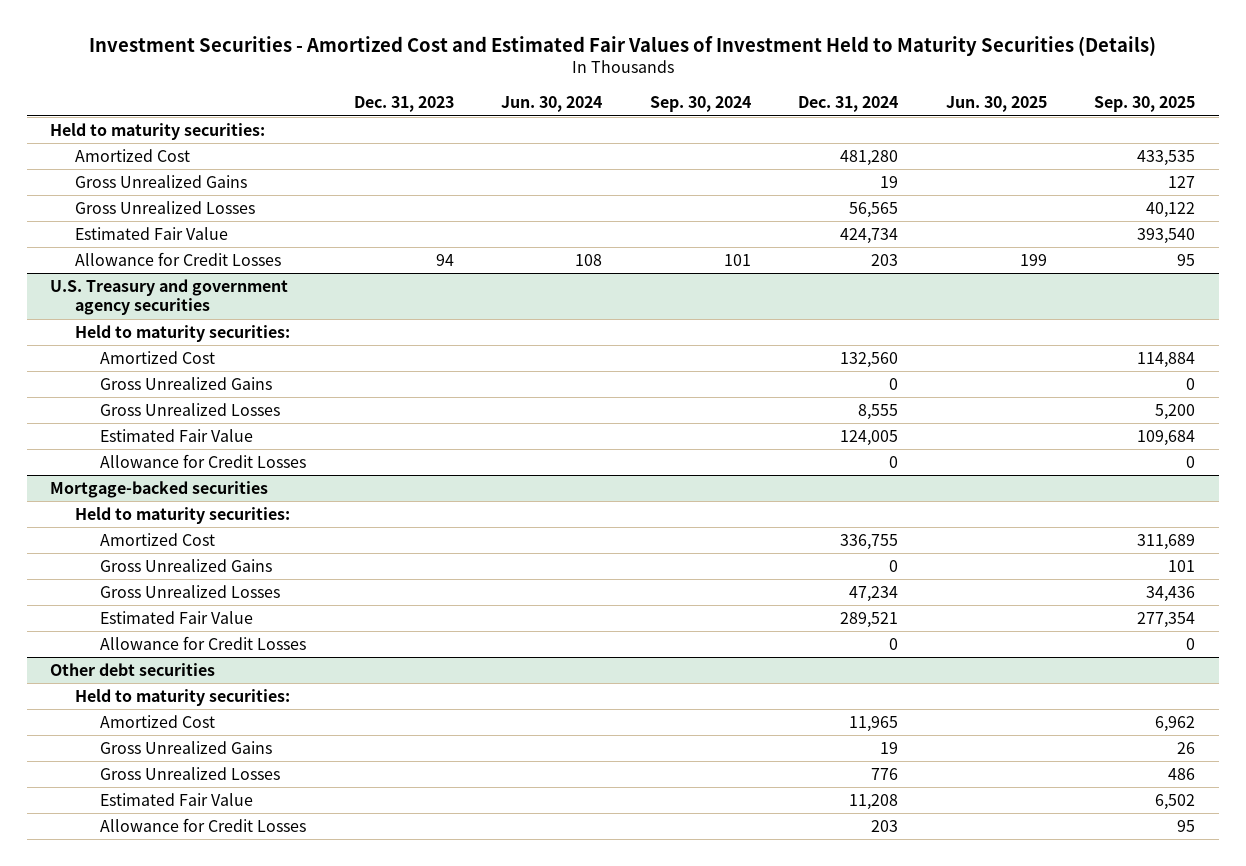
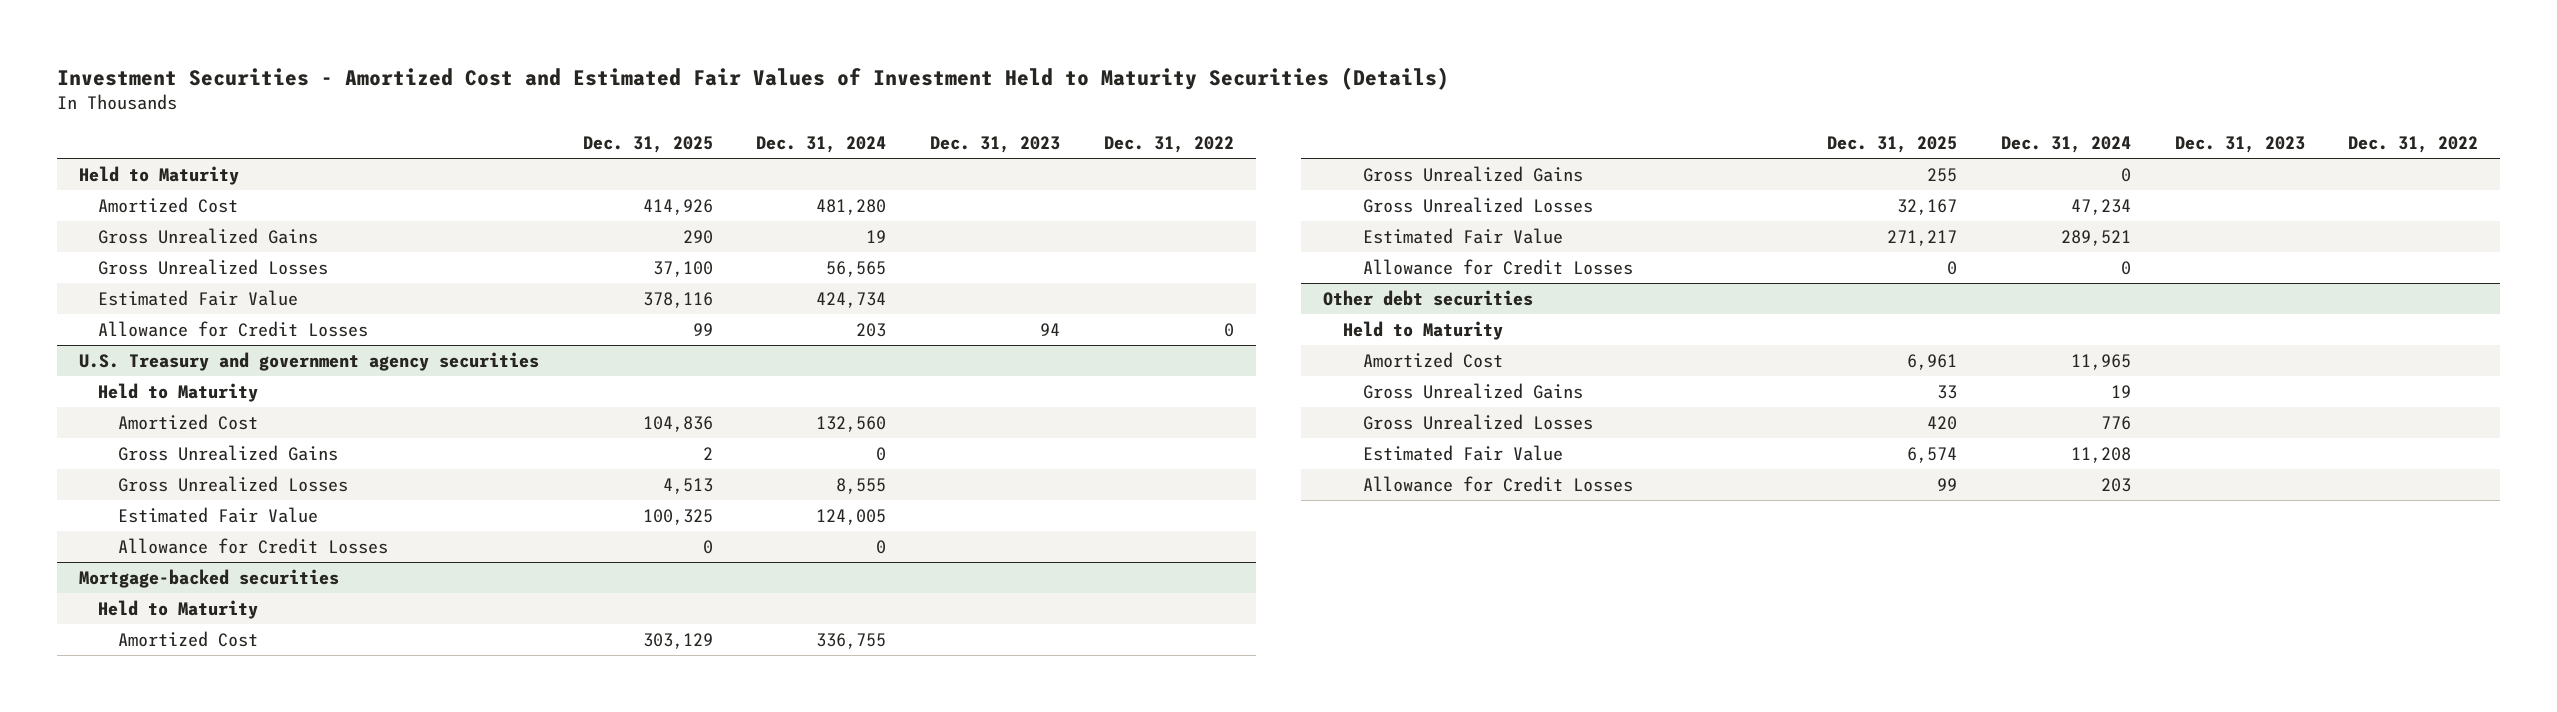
- | Dec. 31, 2023 | Jun. 30, 2024 | Sep. 30, 2024 | Dec. 31, 2024 | Jun. 30, 2025 | Sep. 30, 2025
+ | Dec. 31, 2025 | Dec. 31, 2024 | Dec. 31, 2023 | Dec. 31, 2022
- Held to maturity securities:
+ Held to Maturity
@ U.S. Treasury and government agency securities
- Held to maturity securities:
+ Held to Maturity
@ Mortgage-backed securities
- Held to maturity securities:
+ Held to Maturity
@ Other debt securities
- Held to maturity securities:
+ Held to Maturity

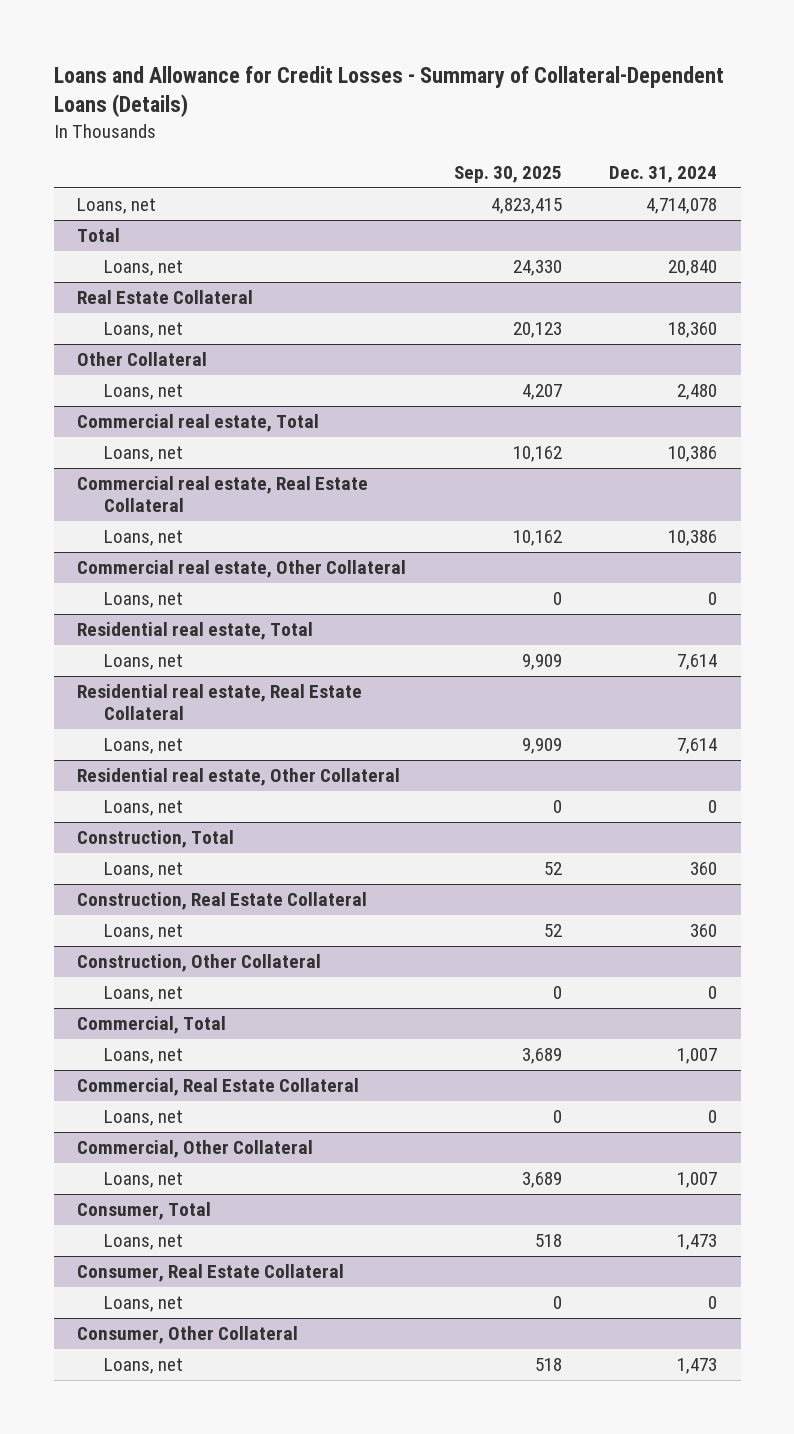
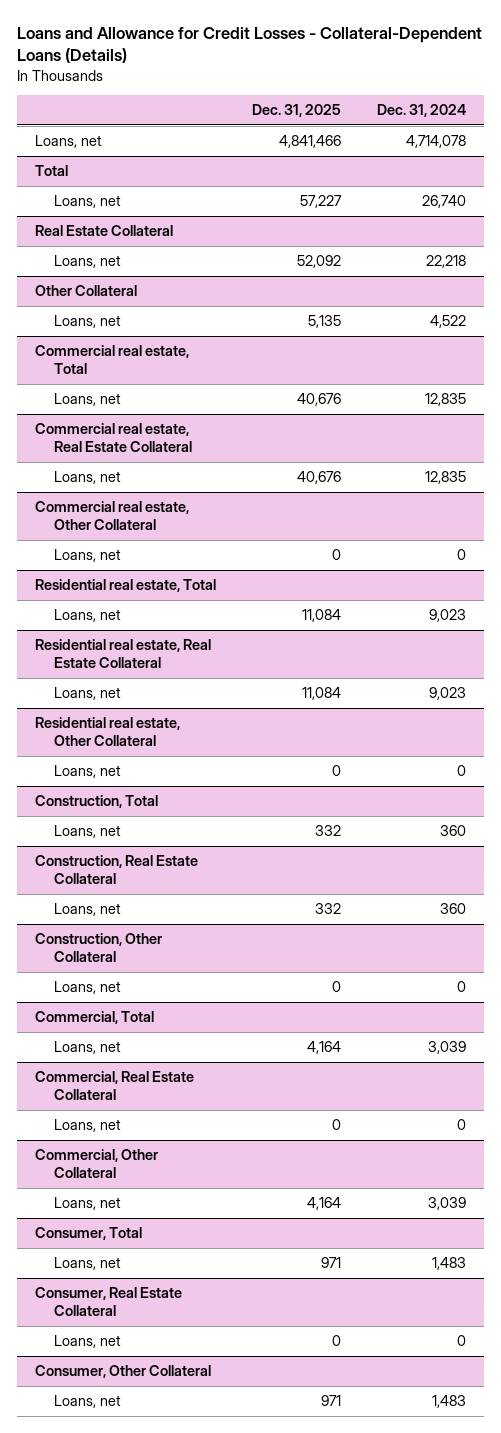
- Loans and Allowance for Credit Losses - Summary of Collateral-Dependent Loans (Details)
+ Loans and Allowance for Credit Losses - Collateral-Dependent Loans (Details)
- | Sep. 30, 2025 | Dec. 31, 2024
+ | Dec. 31, 2025 | Dec. 31, 2024
@ Total
- Loans, net | 24,330 | 20,840
+ Loans, net | 57,227 | 26,740
@ Real Estate Collateral
- Loans, net | 20,123 | 18,360
+ Loans, net | 52,092 | 22,218
@ Other Collateral
- Loans, net | 4,207 | 2,480
+ Loans, net | 5,135 | 4,522
@ Commercial real estate, Total
- Loans, net | 10,162 | 10,386
+ Loans, net | 40,676 | 12,835
@ Commercial real estate, Real Estate Collateral
- Loans, net | 10,162 | 10,386
+ Loans, net | 40,676 | 12,835
@ Residential real estate, Total
- Loans, net | 9,909 | 7,614
+ Loans, net | 11,084 | 9,023
@ Residential real estate, Real Estate Collateral
- Loans, net | 9,909 | 7,614
+ Loans, net | 11,084 | 9,023
@ Commercial, Total
- Loans, net | 3,689 | 1,007
+ Loans, net | 4,164 | 3,039
@ Commercial, Other Collateral
- Loans, net | 3,689 | 1,007
+ Loans, net | 4,164 | 3,039
@ Consumer, Total
- Loans, net | 518 | 1,473
+ Loans, net | 971 | 1,483
@ Consumer, Other Collateral
- Loans, net | 518 | 1,473
+ Loans, net | 971 | 1,483

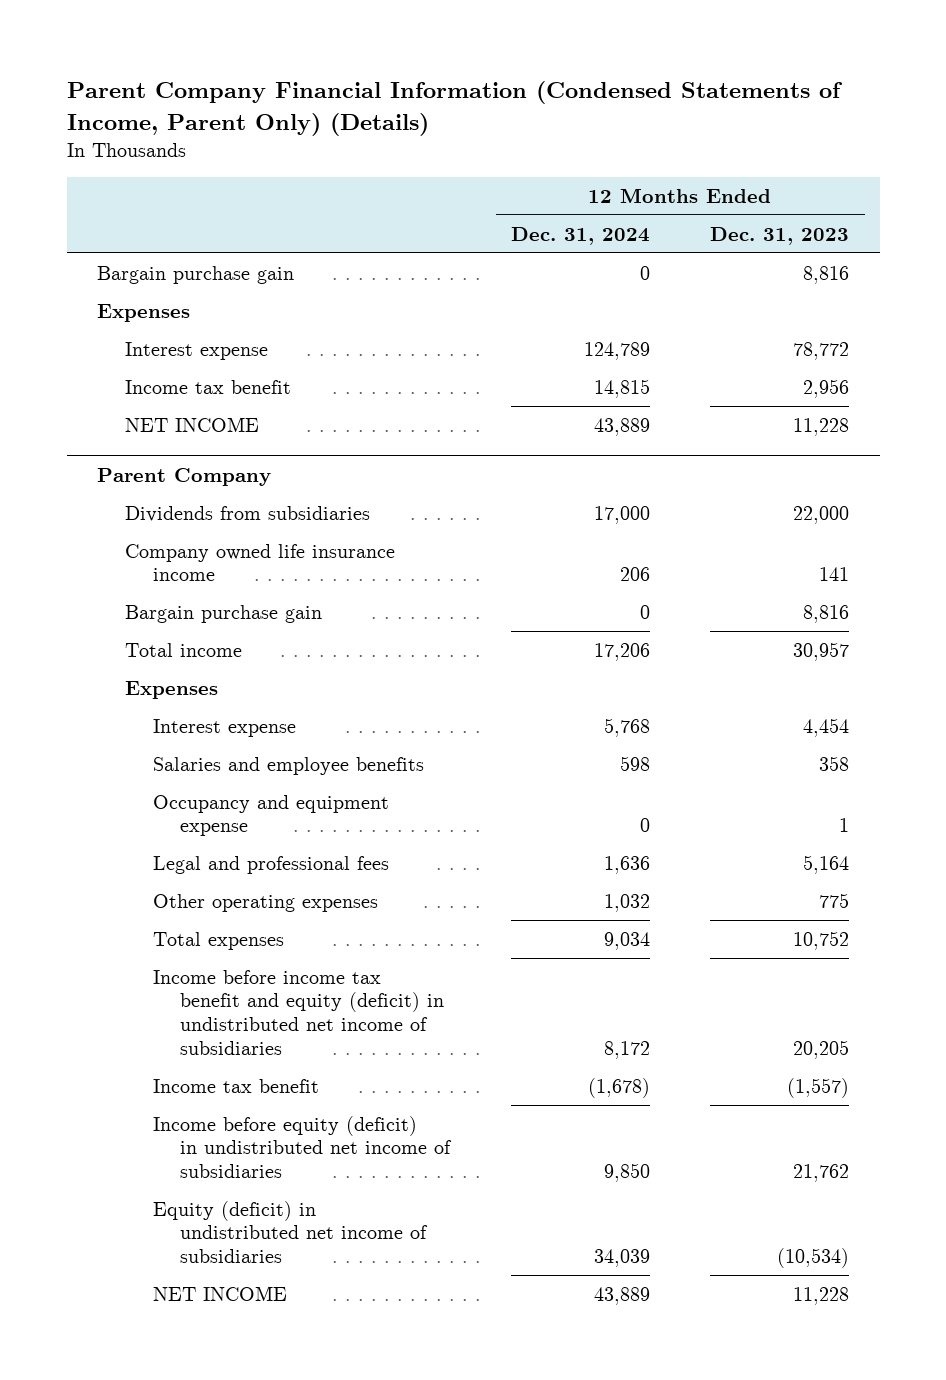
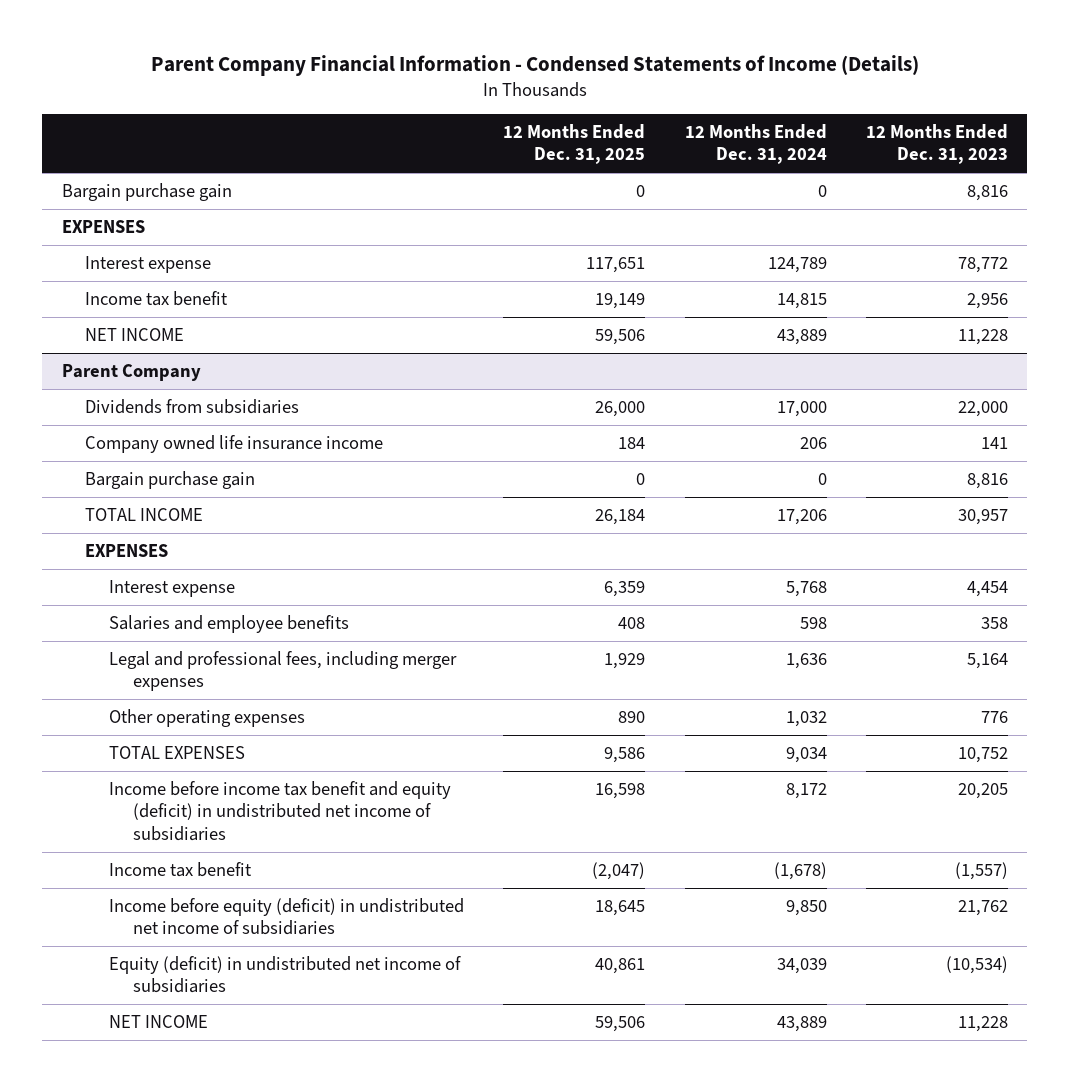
- Parent Company Financial Information (Condensed Statements of Income, Parent Only) (Details)
+ Parent Company Financial Information - Condensed Statements of Income (Details)
- | 12 Months Ended Dec. 31, 2024 | 12 Months Ended Dec. 31, 2023
+ | 12 Months Ended Dec. 31, 2025 | 12 Months Ended Dec. 31, 2024 | 12 Months Ended Dec. 31, 2023
- Expenses
+ EXPENSES
@ Parent Company
- Total income | 17,206 | 30,957
- Expenses
+ TOTAL INCOME | 26,184 | 17,206 | 30,957
+ EXPENSES
- Occupancy and equipment expense | 0 | 1
- Legal and professional fees | 1,636 | 5,164
- Other operating expenses | 1,032 | 775
- Total expenses | 9,034 | 10,752
+ Legal and professional fees, including merger expenses | 1,929 | 1,636 | 5,164
+ Other operating expenses | 890 | 1,032 | 776
+ TOTAL EXPENSES | 9,586 | 9,034 | 10,752

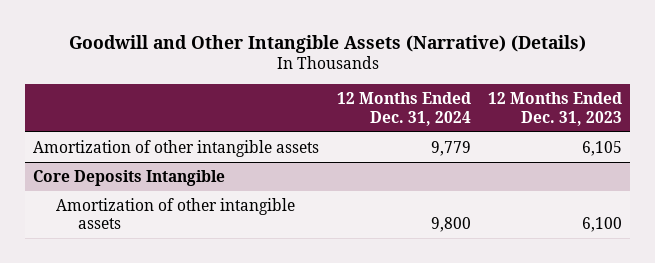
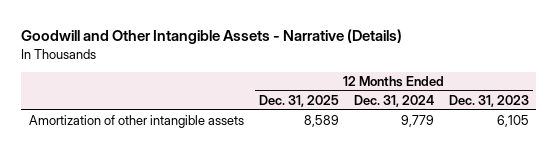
- Goodwill and Other Intangible Assets (Narrative) (Details)
+ Goodwill and Other Intangible Assets - Narrative (Details)
- | 12 Months Ended Dec. 31, 2024 | 12 Months Ended Dec. 31, 2023
+ | 12 Months Ended Dec. 31, 2025 | 12 Months Ended Dec. 31, 2024 | 12 Months Ended Dec. 31, 2023
- Core Deposits Intangible
- Amortization of other intangible assets | 9,800 | 6,100

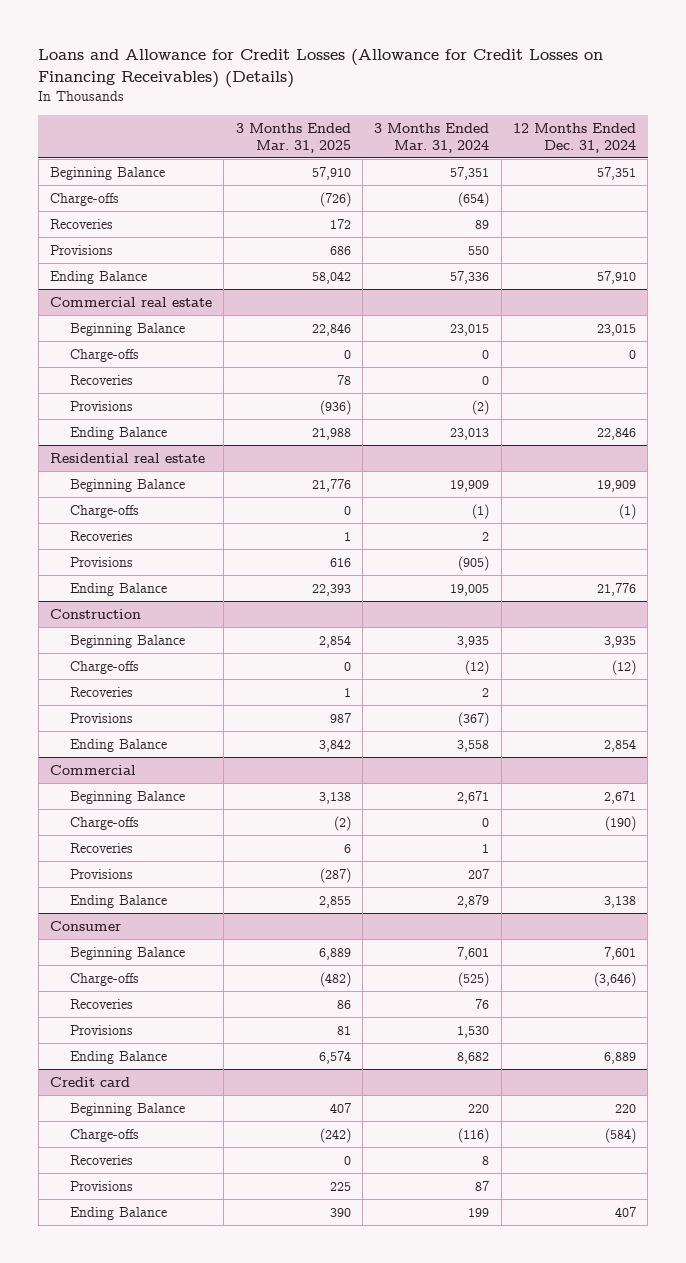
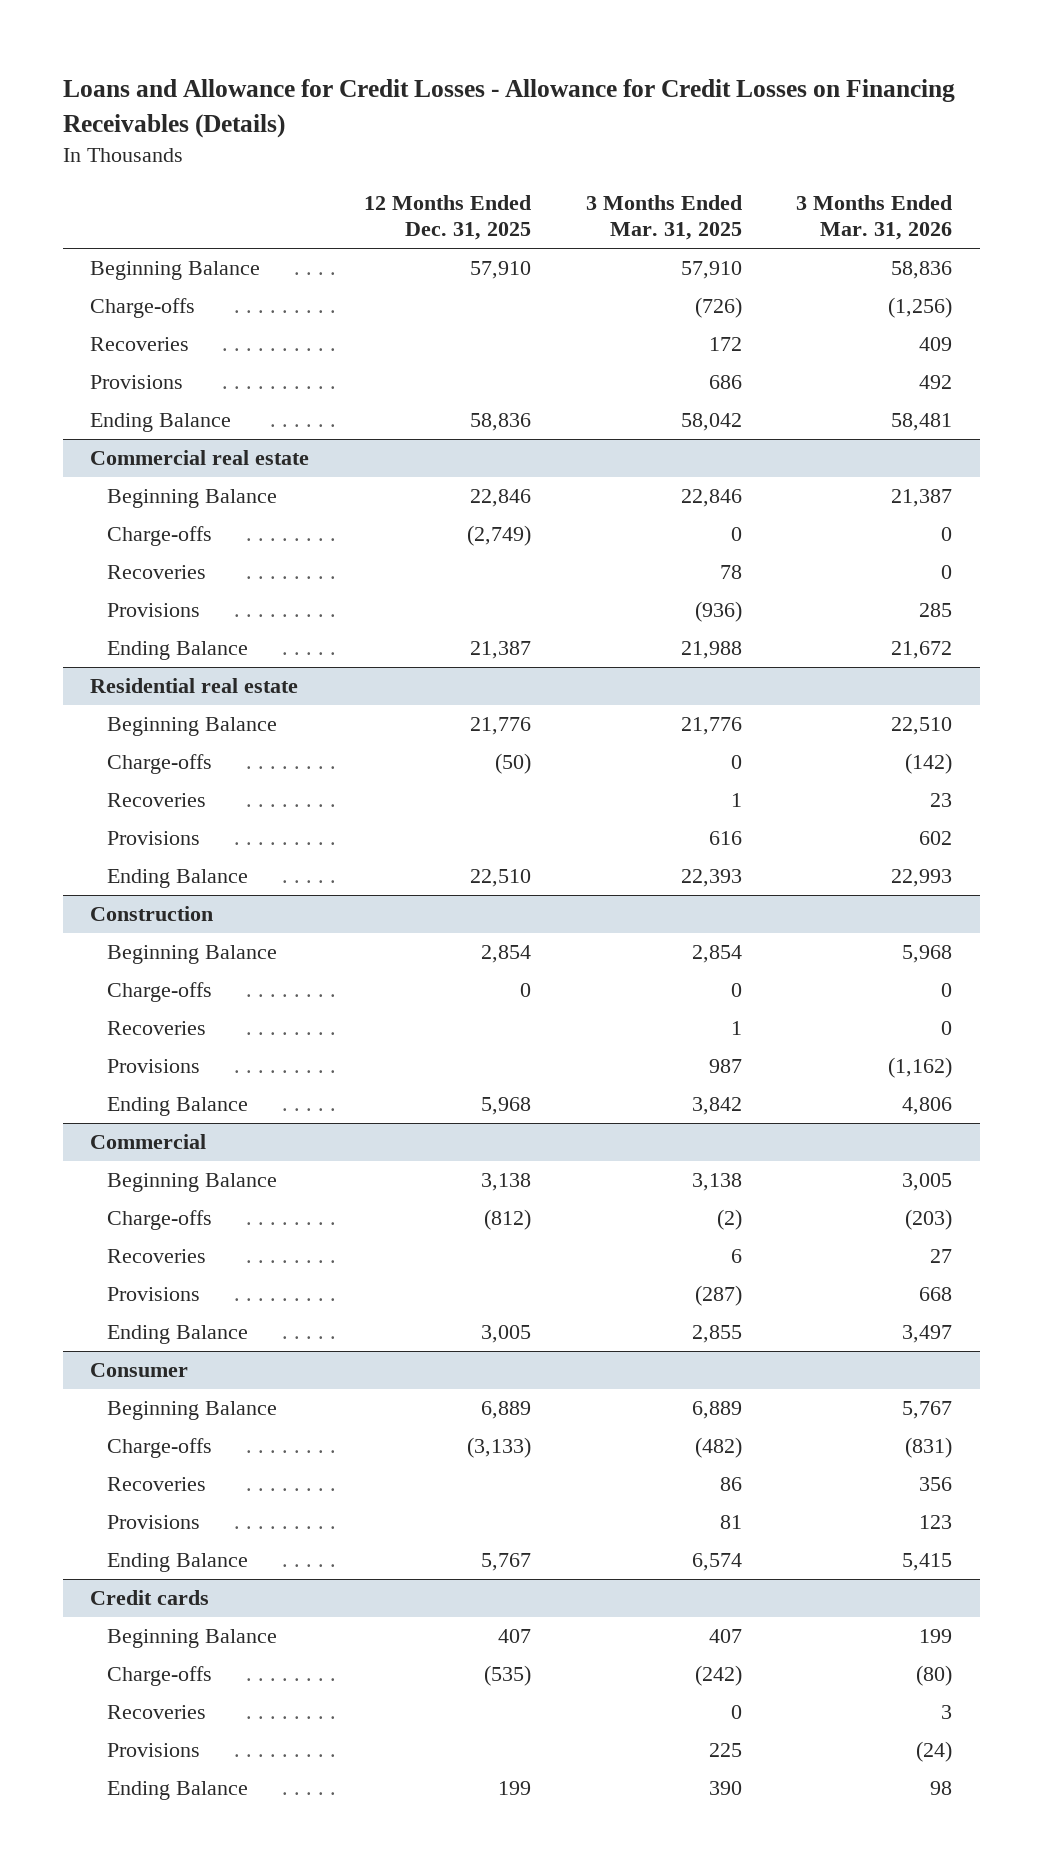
- Loans and Allowance for Credit Losses (Allowance for Credit Losses on Financing Receivables) (Details)
+ Loans and Allowance for Credit Losses - Allowance for Credit Losses on Financing Receivables (Details)
- | 3 Months Ended Mar. 31, 2025 | 3 Months Ended Mar. 31, 2024 | 12 Months Ended Dec. 31, 2024
+ | 12 Months Ended Dec. 31, 2025 | 3 Months Ended Mar. 31, 2025 | 3 Months Ended Mar. 31, 2026
- Credit card
+ Credit cards

